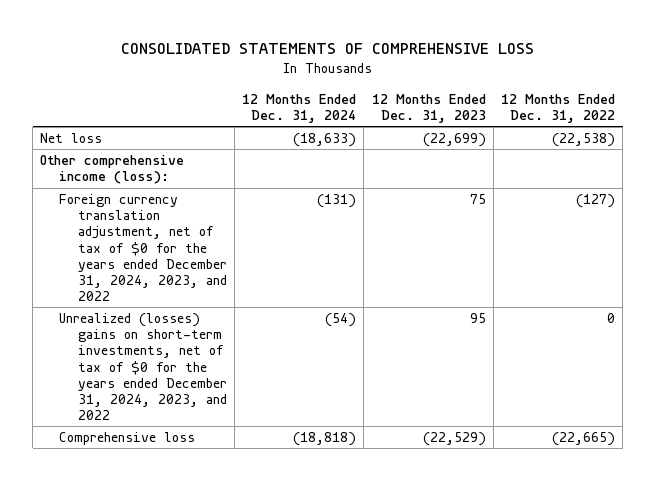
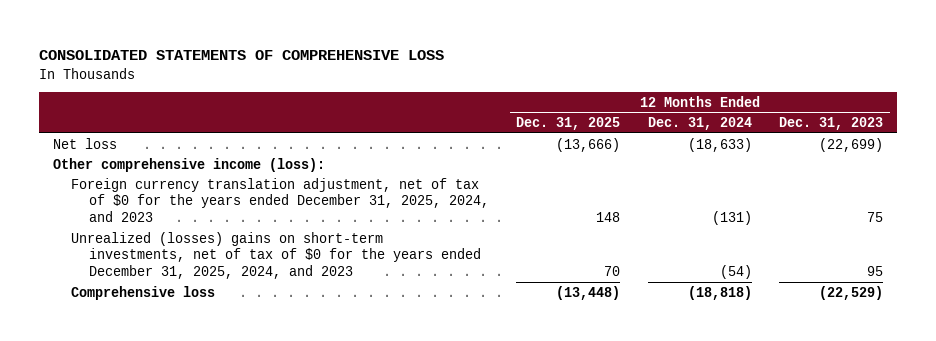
- | 12 Months Ended Dec. 31, 2024 | 12 Months Ended Dec. 31, 2023 | 12 Months Ended Dec. 31, 2022
+ | 12 Months Ended Dec. 31, 2025 | 12 Months Ended Dec. 31, 2024 | 12 Months Ended Dec. 31, 2023
- Foreign currency translation adjustment, net of tax of $0 for the years ended December 31, 2024, 2023, and 2022 | (131) | 75 | (127)
- Unrealized (losses) gains on short-term investments, net of tax of $0 for the years ended December 31, 2024, 2023, and 2022 | (54) | 95 | 0
+ Foreign currency translation adjustment, net of tax of $0 for the years ended December 31, 2025, 2024, and 2023 | 148 | (131) | 75
+ Unrealized (losses) gains on short-term investments, net of tax of $0 for the years ended December 31, 2025, 2024, and 2023 | 70 | (54) | 95

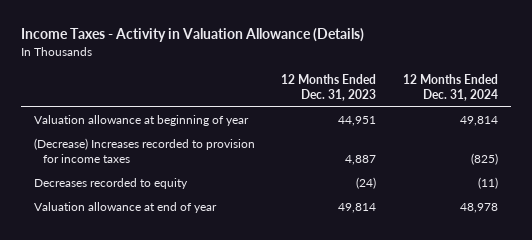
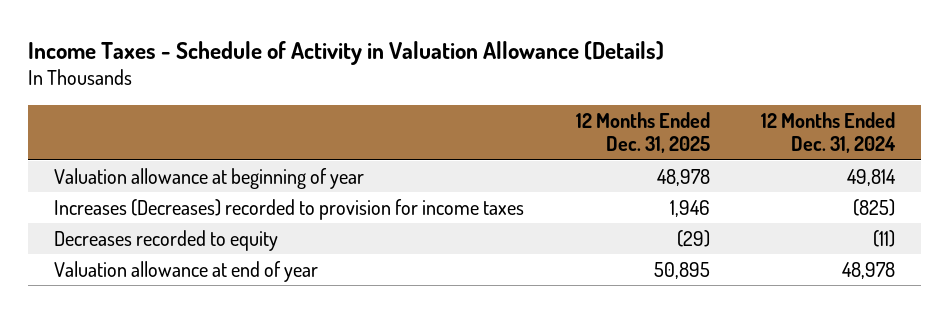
- Income Taxes - Activity in Valuation Allowance (Details)
+ Income Taxes - Schedule of Activity in Valuation Allowance (Details)
- | 12 Months Ended Dec. 31, 2023 | 12 Months Ended Dec. 31, 2024
+ | 12 Months Ended Dec. 31, 2025 | 12 Months Ended Dec. 31, 2024
- (Decrease) Increases recorded to provision for income taxes | 4,887 | (825)
+ Increases (Decreases) recorded to provision for income taxes | 1,946 | (825)

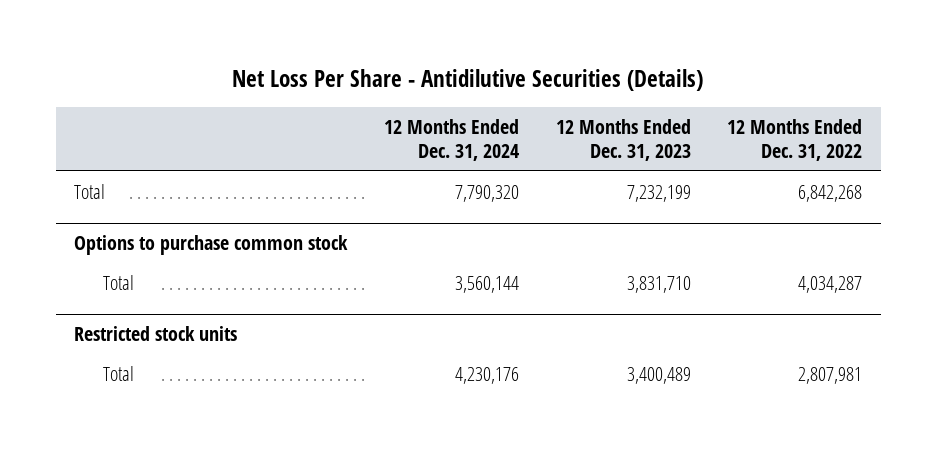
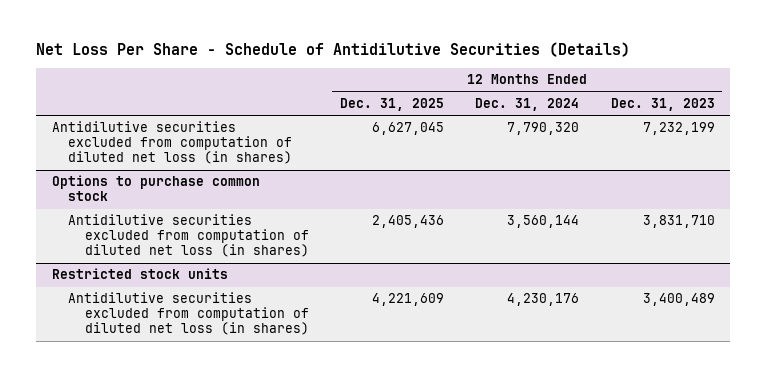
- Net Loss Per Share - Antidilutive Securities (Details)
+ Net Loss Per Share - Schedule of Antidilutive Securities (Details)
- | 12 Months Ended Dec. 31, 2024 | 12 Months Ended Dec. 31, 2023 | 12 Months Ended Dec. 31, 2022
+ | 12 Months Ended Dec. 31, 2025 | 12 Months Ended Dec. 31, 2024 | 12 Months Ended Dec. 31, 2023
- Total | 7,790,320 | 7,232,199 | 6,842,268
+ Antidilutive securities excluded from computation of diluted net loss (in shares) | 6,627,045 | 7,790,320 | 7,232,199
@ Options to purchase common stock
- Total | 3,560,144 | 3,831,710 | 4,034,287
+ Antidilutive securities excluded from computation of diluted net loss (in shares) | 2,405,436 | 3,560,144 | 3,831,710
@ Restricted stock units
- Total | 4,230,176 | 3,400,489 | 2,807,981
+ Antidilutive securities excluded from computation of diluted net loss (in shares) | 4,221,609 | 4,230,176 | 3,400,489

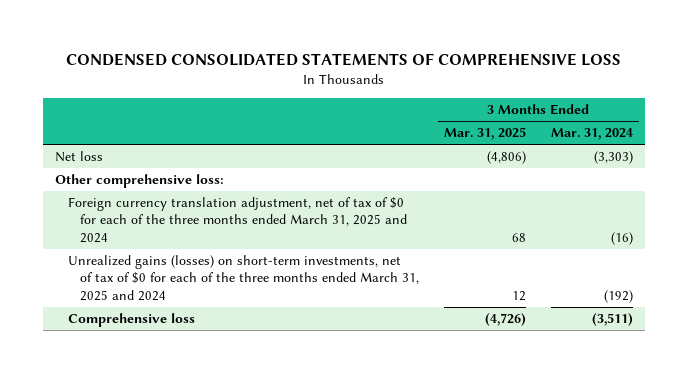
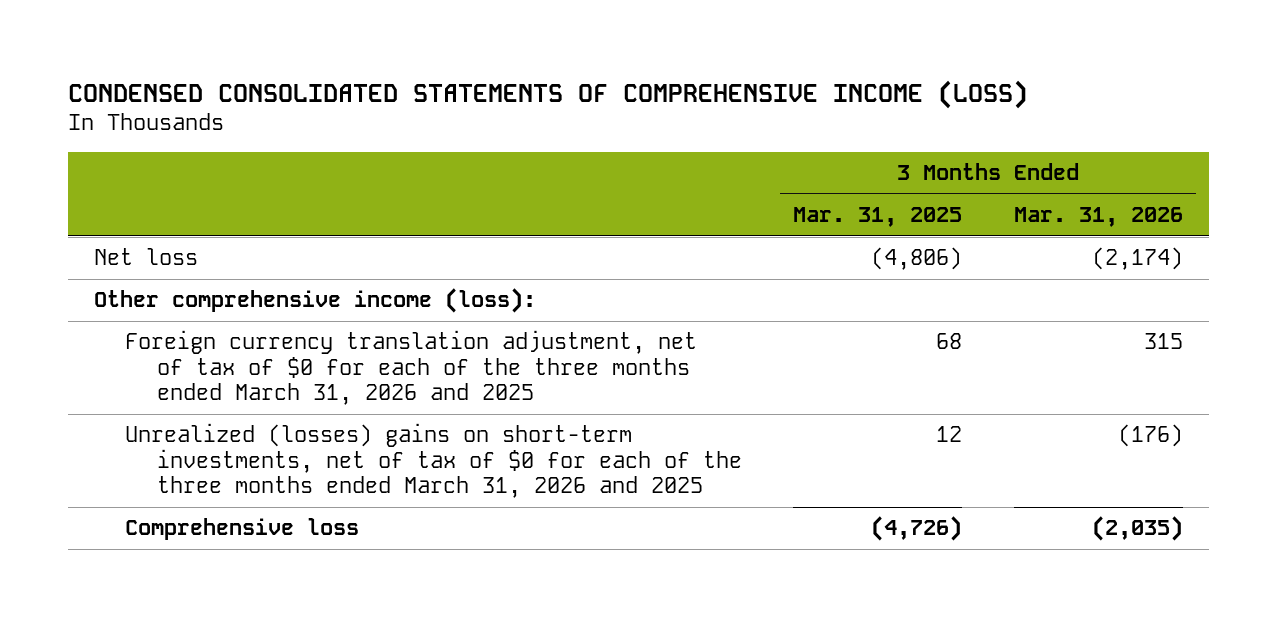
- CONDENSED CONSOLIDATED STATEMENTS OF COMPREHENSIVE LOSS
+ CONDENSED CONSOLIDATED STATEMENTS OF COMPREHENSIVE INCOME (LOSS)
- | 3 Months Ended Mar. 31, 2025 | 3 Months Ended Mar. 31, 2024
+ | 3 Months Ended Mar. 31, 2025 | 3 Months Ended Mar. 31, 2026
- Other comprehensive loss:
- Foreign currency translation adjustment, net of tax of $0 for each of the three months ended March 31, 2025 and 2024 | 68 | (16)
- Unrealized gains (losses) on short-term investments, net of tax of $0 for each of the three months ended March 31, 2025 and 2024 | 12 | (192)
+ Other comprehensive income (loss):
+ Foreign currency translation adjustment, net of tax of $0 for each of the three months ended March 31, 2026 and 2025 | 68 | 315
+ Unrealized (losses) gains on short-term investments, net of tax of $0 for each of the three months ended March 31, 2026 and 2025 | 12 | (176)

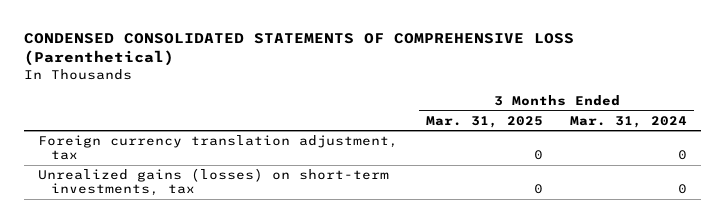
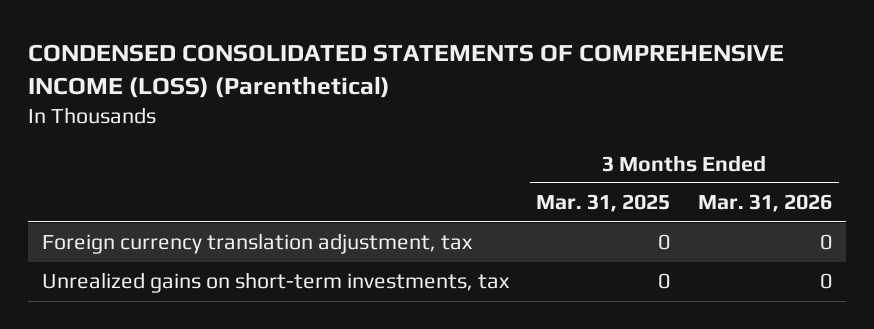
- CONDENSED CONSOLIDATED STATEMENTS OF COMPREHENSIVE LOSS (Parenthetical)
+ CONDENSED CONSOLIDATED STATEMENTS OF COMPREHENSIVE INCOME (LOSS) (Parenthetical)
- | 3 Months Ended Mar. 31, 2025 | 3 Months Ended Mar. 31, 2024
+ | 3 Months Ended Mar. 31, 2025 | 3 Months Ended Mar. 31, 2026
- Unrealized gains (losses) on short-term investments, tax | 0 | 0
+ Unrealized gains on short-term investments, tax | 0 | 0

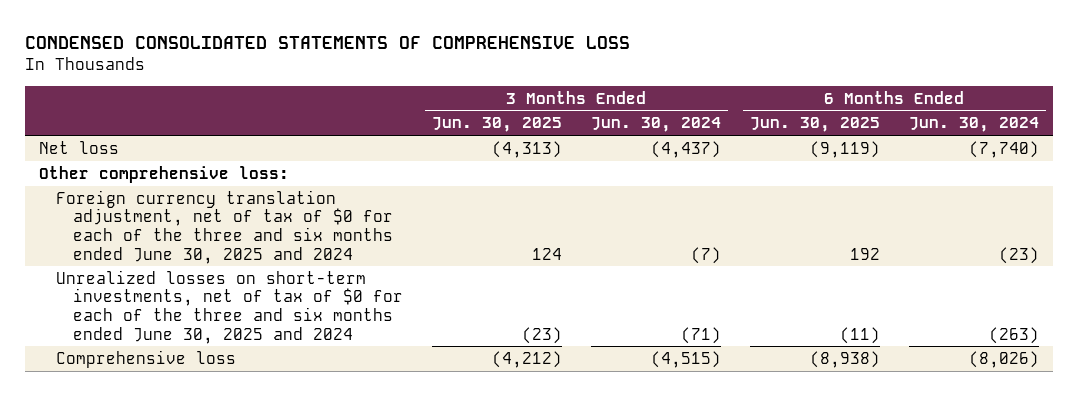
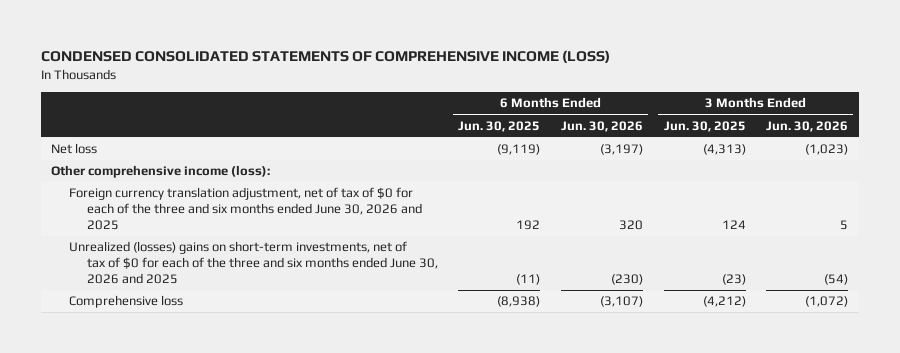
- CONDENSED CONSOLIDATED STATEMENTS OF COMPREHENSIVE LOSS
+ CONDENSED CONSOLIDATED STATEMENTS OF COMPREHENSIVE INCOME (LOSS)
- | 3 Months Ended Jun. 30, 2025 | 3 Months Ended Jun. 30, 2024 | 6 Months Ended Jun. 30, 2025 | 6 Months Ended Jun. 30, 2024
+ | 6 Months Ended Jun. 30, 2025 | 6 Months Ended Jun. 30, 2026 | 3 Months Ended Jun. 30, 2025 | 3 Months Ended Jun. 30, 2026
- Other comprehensive loss:
- Foreign currency translation adjustment, net of tax of $0 for each of the three and six months ended June 30, 2025 and 2024 | 124 | (7) | 192 | (23)
- Unrealized losses on short-term investments, net of tax of $0 for each of the three and six months ended June 30, 2025 and 2024 | (23) | (71) | (11) | (263)
+ Other comprehensive income (loss):
+ Foreign currency translation adjustment, net of tax of $0 for each of the three and six months ended June 30, 2026 and 2025 | 192 | 320 | 124 | 5
+ Unrealized (losses) gains on short-term investments, net of tax of $0 for each of the three and six months ended June 30, 2026 and 2025 | (11) | (230) | (23) | (54)

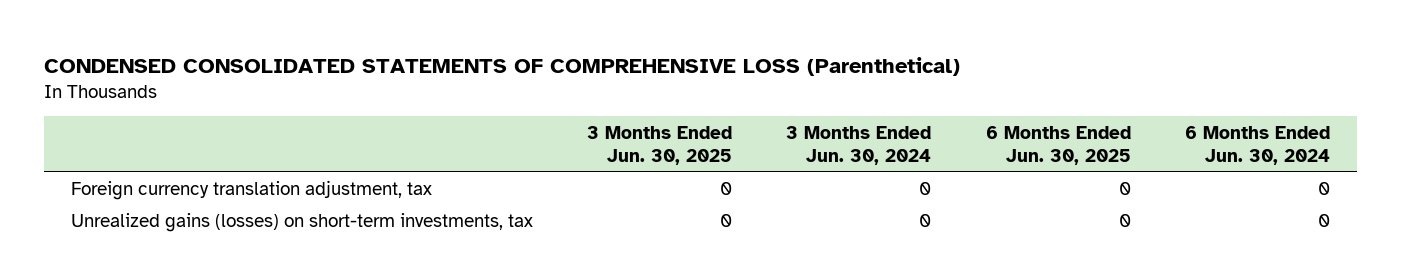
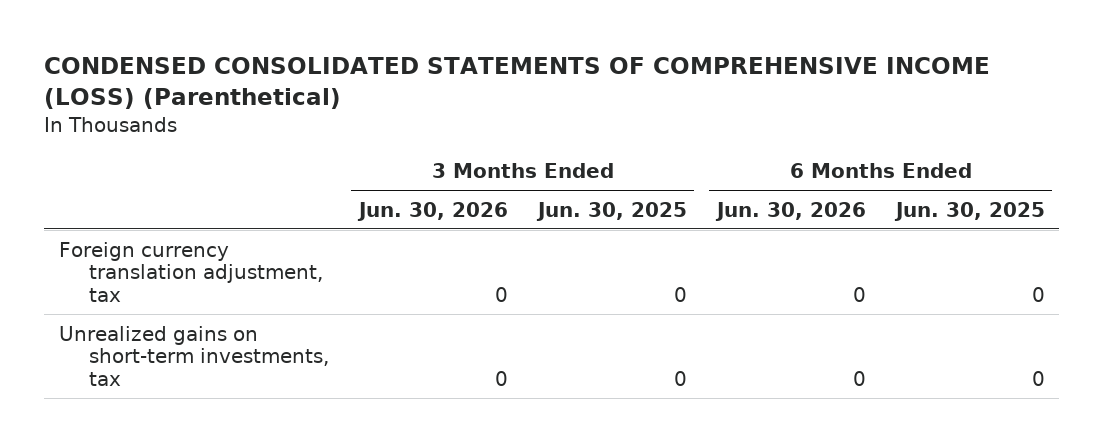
- CONDENSED CONSOLIDATED STATEMENTS OF COMPREHENSIVE LOSS (Parenthetical)
+ CONDENSED CONSOLIDATED STATEMENTS OF COMPREHENSIVE INCOME (LOSS) (Parenthetical)
- | 3 Months Ended Jun. 30, 2025 | 3 Months Ended Jun. 30, 2024 | 6 Months Ended Jun. 30, 2025 | 6 Months Ended Jun. 30, 2024
+ | 3 Months Ended Jun. 30, 2026 | 3 Months Ended Jun. 30, 2025 | 6 Months Ended Jun. 30, 2026 | 6 Months Ended Jun. 30, 2025
- Unrealized gains (losses) on short-term investments, tax | 0 | 0 | 0 | 0
+ Unrealized gains on short-term investments, tax | 0 | 0 | 0 | 0

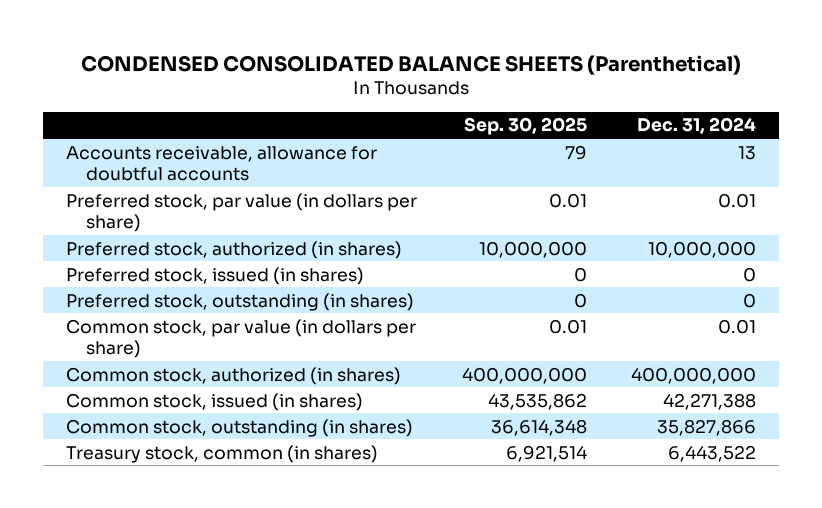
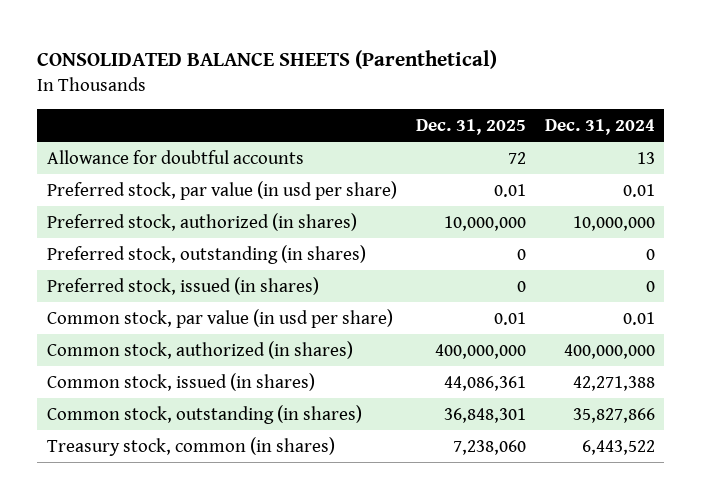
- CONDENSED CONSOLIDATED BALANCE SHEETS (Parenthetical)
+ CONSOLIDATED BALANCE SHEETS (Parenthetical)
- | Sep. 30, 2025 | Dec. 31, 2024
+ | Dec. 31, 2025 | Dec. 31, 2024
- Accounts receivable, allowance for doubtful accounts | 79 | 13
- Preferred stock, par value (in dollars per share) | 0.01 | 0.01
+ Allowance for doubtful accounts | 72 | 13
+ Preferred stock, par value (in usd per share) | 0.01 | 0.01
- Common stock, par value (in dollars per share) | 0.01 | 0.01
moved down: Preferred stock, issued (in shares) | 0 | 0
+ Common stock, par value (in usd per share) | 0.01 | 0.01

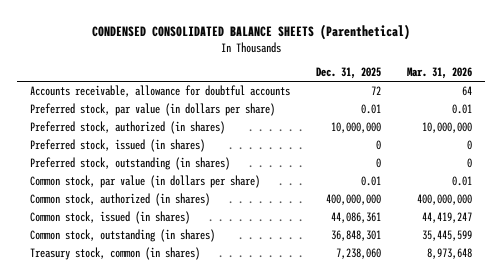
- CONSOLIDATED BALANCE SHEETS (Parenthetical)
+ CONDENSED CONSOLIDATED BALANCE SHEETS (Parenthetical)
- | Dec. 31, 2025 | Dec. 31, 2024
+ | Dec. 31, 2025 | Mar. 31, 2026
- Allowance for doubtful accounts | 72 | 13
- Preferred stock, par value (in usd per share) | 0.01 | 0.01
+ Accounts receivable, allowance for doubtful accounts | 72 | 64
+ Preferred stock, par value (in dollars per share) | 0.01 | 0.01
- Common stock, par value (in usd per share) | 0.01 | 0.01
moved down: Preferred stock, outstanding (in shares) | 0 | 0
+ Common stock, par value (in dollars per share) | 0.01 | 0.01

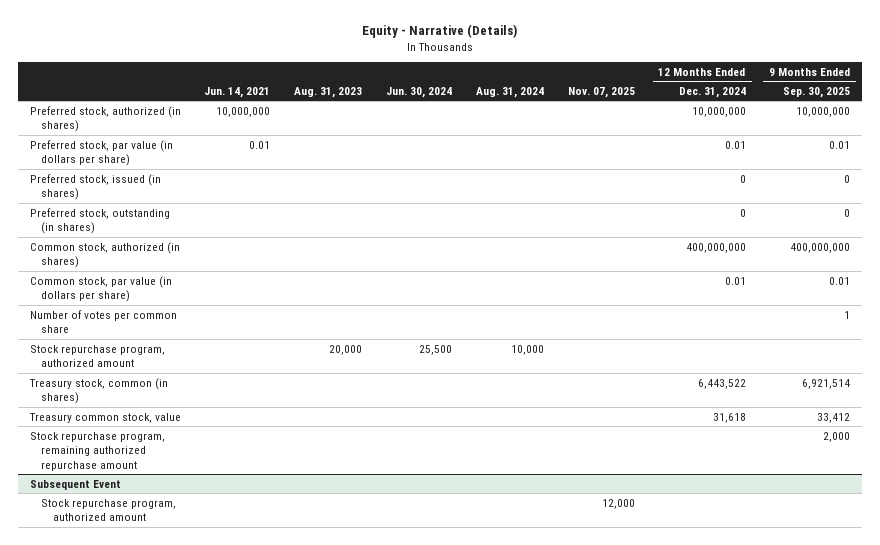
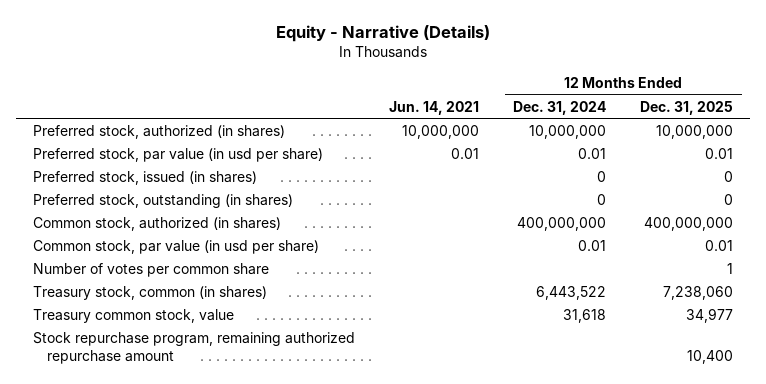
- | Jun. 14, 2021 | Aug. 31, 2023 | Jun. 30, 2024 | Aug. 31, 2024 | Nov. 07, 2025 | 12 Months Ended Dec. 31, 2024 | 9 Months Ended Sep. 30, 2025
+ | Jun. 14, 2021 | 12 Months Ended Dec. 31, 2024 | 12 Months Ended Dec. 31, 2025
- Preferred stock, par value (in dollars per share) | 0.01 | | | | | 0.01 | 0.01
+ Preferred stock, par value (in usd per share) | 0.01 | 0.01 | 0.01
- Common stock, par value (in dollars per share) | | | | | | 0.01 | 0.01
+ Common stock, par value (in usd per share) | | 0.01 | 0.01
- Stock repurchase program, authorized amount | | 20,000 | 25,500 | 10,000 | | |
- Subsequent Event
- Stock repurchase program, authorized amount | | | | | 12,000 | |

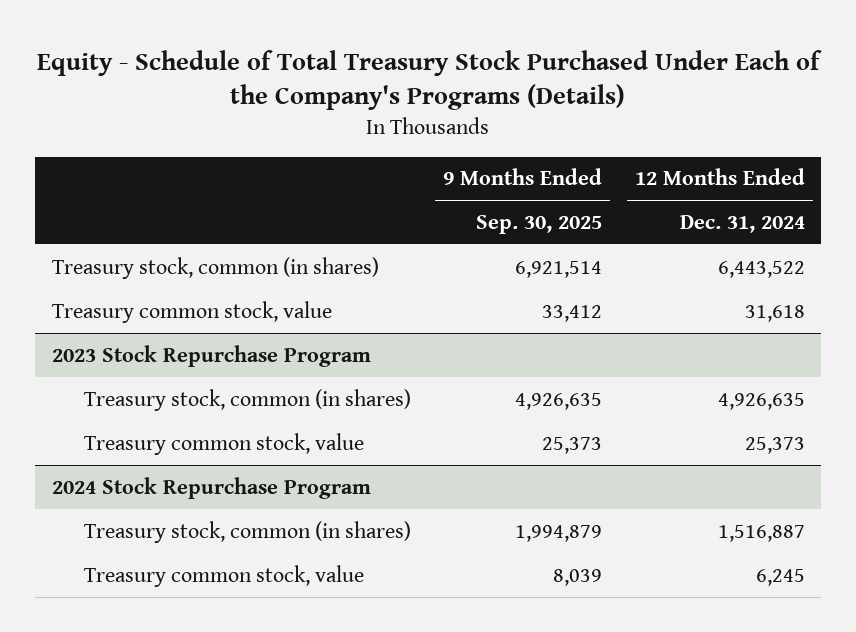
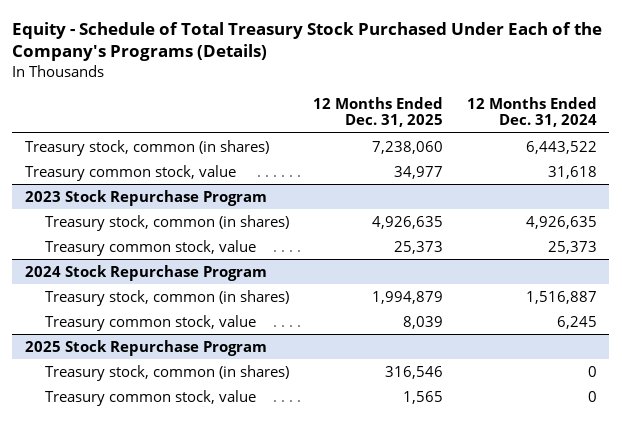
- | 9 Months Ended Sep. 30, 2025 | 12 Months Ended Dec. 31, 2024
+ | 12 Months Ended Dec. 31, 2025 | 12 Months Ended Dec. 31, 2024
+ 2025 Stock Repurchase Program
+ Treasury stock, common (in shares) | 316,546 | 0
+ Treasury common stock, value | 1,565 | 0

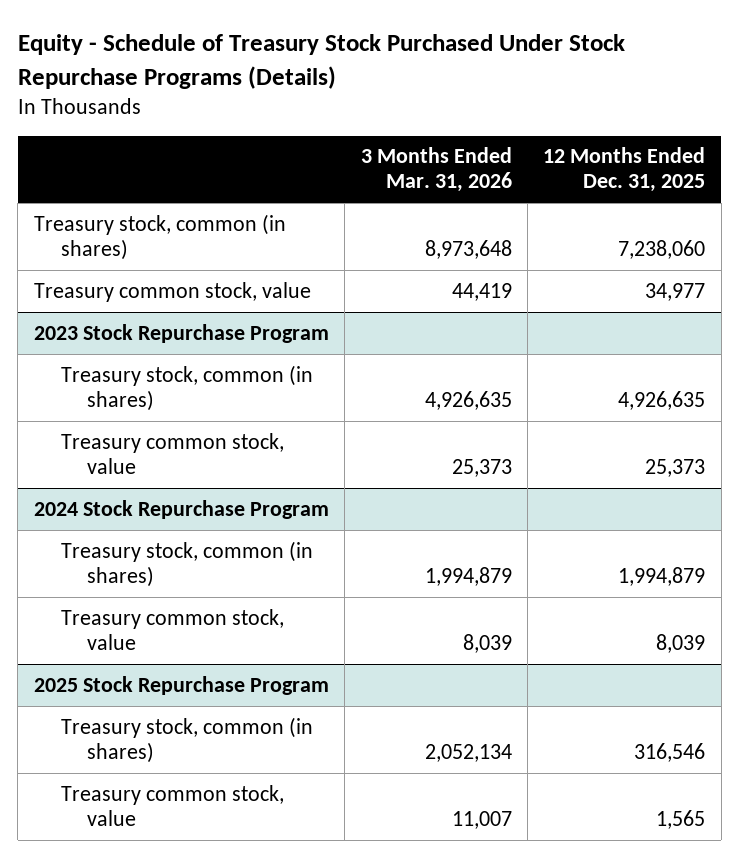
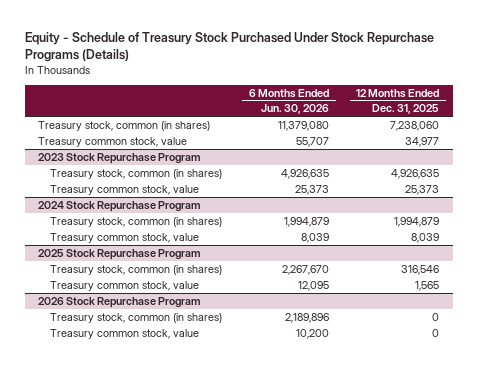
- | 3 Months Ended Mar. 31, 2026 | 12 Months Ended Dec. 31, 2025
+ | 6 Months Ended Jun. 30, 2026 | 12 Months Ended Dec. 31, 2025
+ 2026 Stock Repurchase Program
+ Treasury stock, common (in shares) | 2,189,896 | 0
+ Treasury common stock, value | 10,200 | 0

